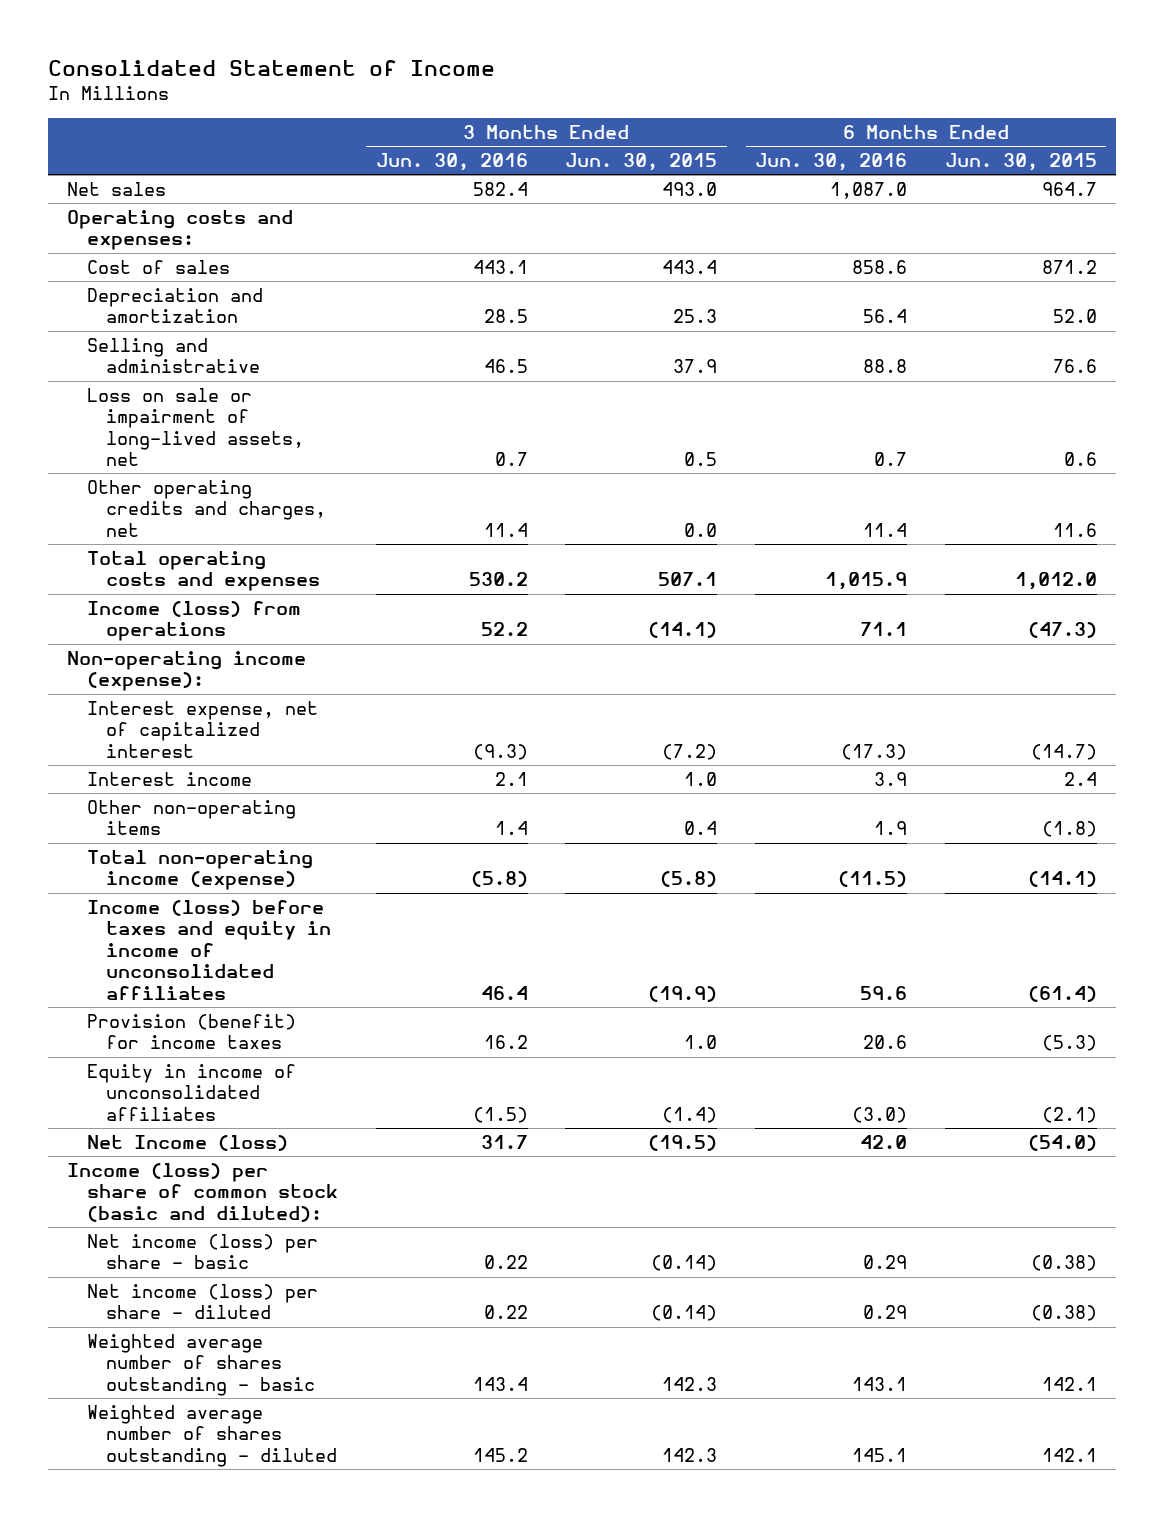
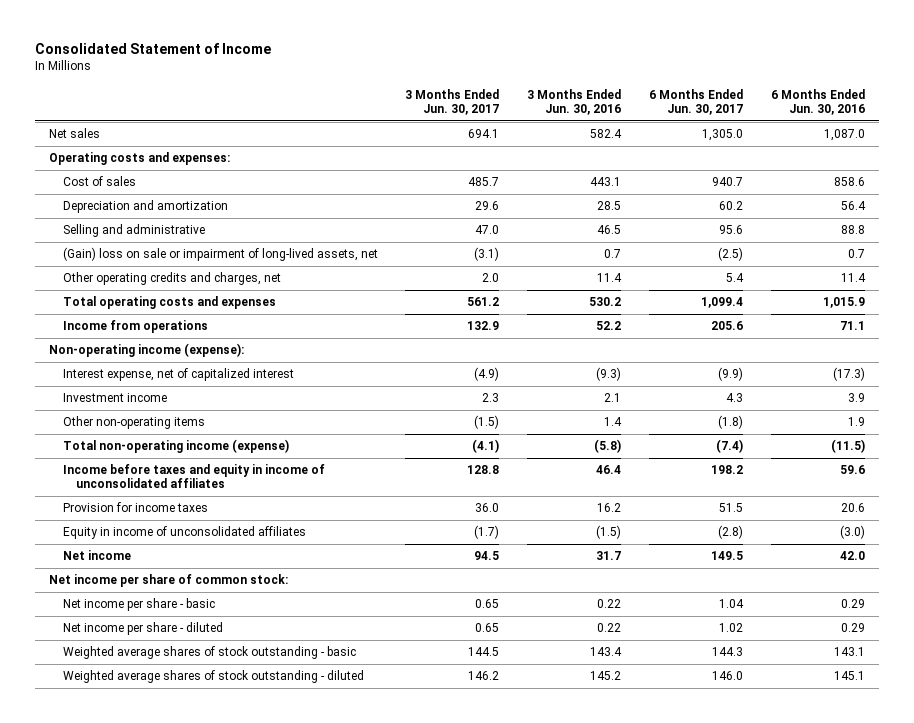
- | 3 Months Ended Jun. 30, 2016 | 3 Months Ended Jun. 30, 2015 | 6 Months Ended Jun. 30, 2016 | 6 Months Ended Jun. 30, 2015
+ | 3 Months Ended Jun. 30, 2017 | 3 Months Ended Jun. 30, 2016 | 6 Months Ended Jun. 30, 2017 | 6 Months Ended Jun. 30, 2016
- Loss on sale or impairment of long-lived assets, net | 0.7 | 0.5 | 0.7 | 0.6
+ (Gain) loss on sale or impairment of long-lived assets, net | (3.1) | 0.7 | (2.5) | 0.7
- Income (loss) from operations | 52.2 | (14.1) | 71.1 | (47.3)
+ Income from operations | 132.9 | 52.2 | 205.6 | 71.1
- Interest income | 2.1 | 1.0 | 3.9 | 2.4
+ Investment income | 2.3 | 2.1 | 4.3 | 3.9
- Income (loss) before taxes and equity in income of unconsolidated affiliates | 46.4 | (19.9) | 59.6 | (61.4)
- Provision (benefit) for income taxes | 16.2 | 1.0 | 20.6 | (5.3)
+ Income before taxes and equity in income of unconsolidated affiliates | 128.8 | 46.4 | 198.2 | 59.6
+ Provision for income taxes | 36.0 | 16.2 | 51.5 | 20.6
- Net Income (loss) | 31.7 | (19.5) | 42.0 | (54.0)
- Income (loss) per share of common stock (basic and diluted):
- Net income (loss) per share - basic | 0.22 | (0.14) | 0.29 | (0.38)
- Net income (loss) per share - diluted | 0.22 | (0.14) | 0.29 | (0.38)
- Weighted average number of shares outstanding - basic | 143.4 | 142.3 | 143.1 | 142.1
- Weighted average number of shares outstanding - diluted | 145.2 | 142.3 | 145.1 | 142.1
+ Net income | 94.5 | 31.7 | 149.5 | 42.0
+ Net income per share of common stock:
+ Net income per share - basic | 0.65 | 0.22 | 1.04 | 0.29
+ Net income per share - diluted | 0.65 | 0.22 | 1.02 | 0.29
+ Weighted average shares of stock outstanding - basic | 144.5 | 143.4 | 144.3 | 143.1
+ Weighted average shares of stock outstanding - diluted | 146.2 | 145.2 | 146.0 | 145.1

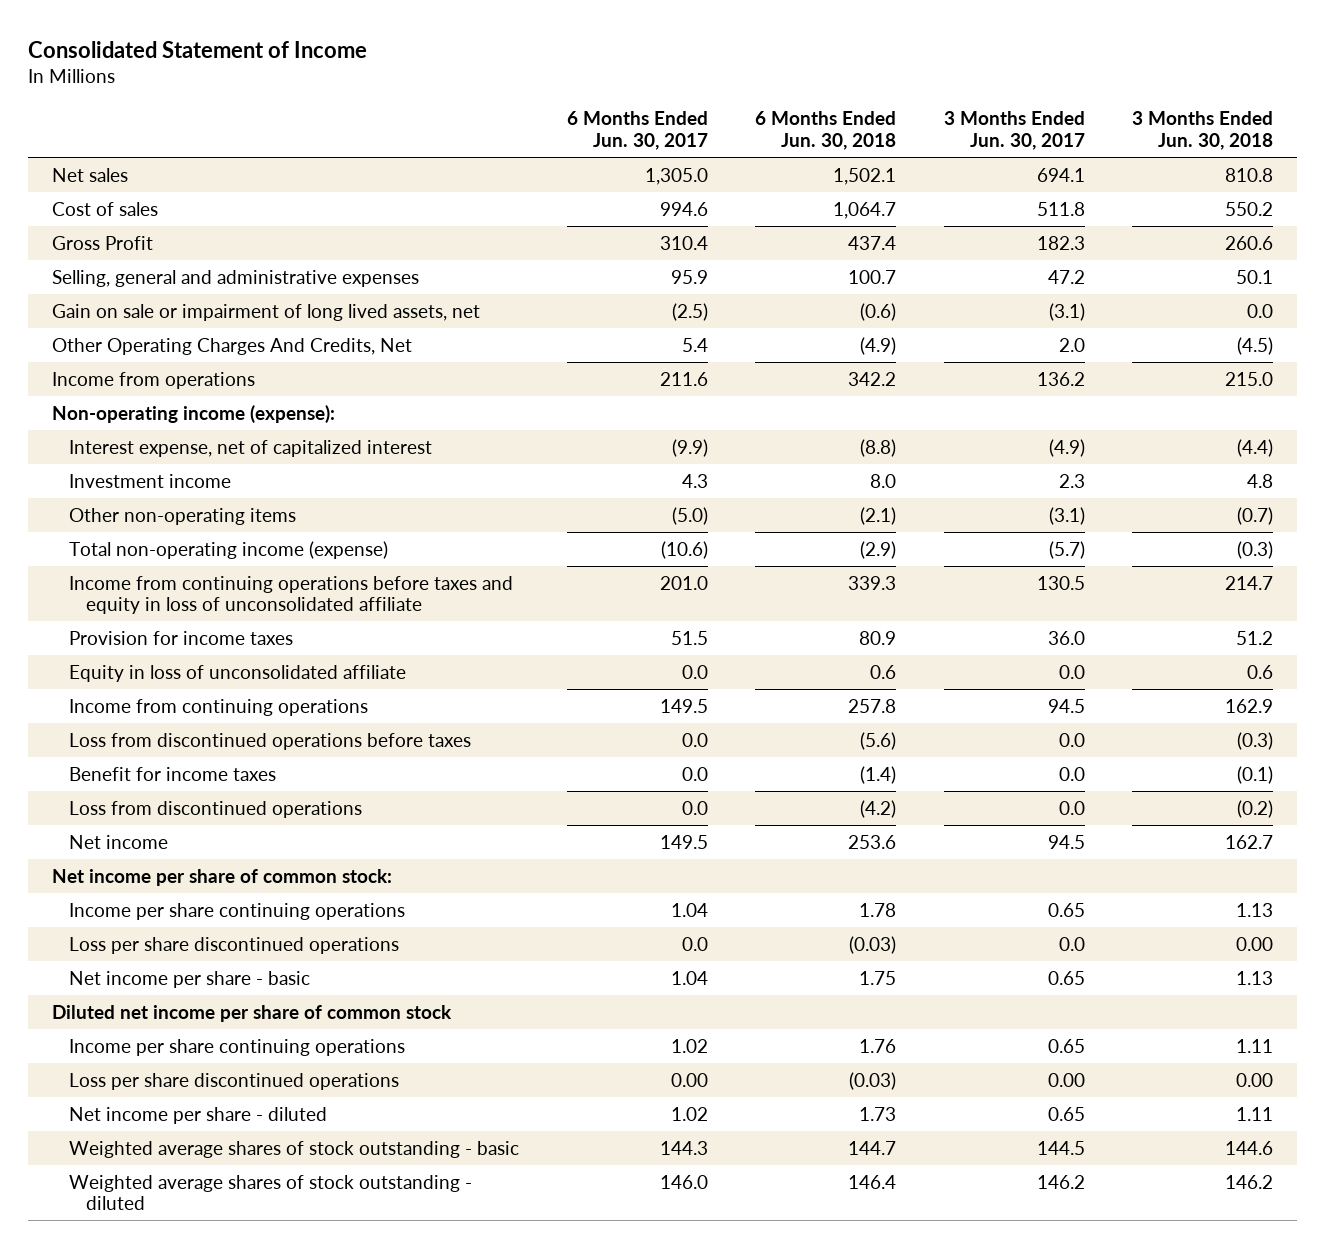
- | 3 Months Ended Jun. 30, 2017 | 3 Months Ended Jun. 30, 2016 | 6 Months Ended Jun. 30, 2017 | 6 Months Ended Jun. 30, 2016
+ | 6 Months Ended Jun. 30, 2017 | 6 Months Ended Jun. 30, 2018 | 3 Months Ended Jun. 30, 2017 | 3 Months Ended Jun. 30, 2018
- Operating costs and expenses:
- Cost of sales | 485.7 | 443.1 | 940.7 | 858.6
- Depreciation and amortization | 29.6 | 28.5 | 60.2 | 56.4
- Selling and administrative | 47.0 | 46.5 | 95.6 | 88.8
- (Gain) loss on sale or impairment of long-lived assets, net | (3.1) | 0.7 | (2.5) | 0.7
- Other operating credits and charges, net | 2.0 | 11.4 | 5.4 | 11.4
- Total operating costs and expenses | 561.2 | 530.2 | 1,099.4 | 1,015.9
- Income from operations | 132.9 | 52.2 | 205.6 | 71.1
+ Cost of sales | 994.6 | 1,064.7 | 511.8 | 550.2
+ Gross Profit | 310.4 | 437.4 | 182.3 | 260.6
+ Selling, general and administrative expenses | 95.9 | 100.7 | 47.2 | 50.1
+ Gain on sale or impairment of long lived assets, net | (2.5) | (0.6) | (3.1) | 0.0
+ Other Operating Charges And Credits, Net | 5.4 | (4.9) | 2.0 | (4.5)
+ Income from operations | 211.6 | 342.2 | 136.2 | 215.0
- Other non-operating items | (1.5) | 1.4 | (1.8) | 1.9
- Total non-operating income (expense) | (4.1) | (5.8) | (7.4) | (11.5)
- Income before taxes and equity in income of unconsolidated affiliates | 128.8 | 46.4 | 198.2 | 59.6
+ Other non-operating items | (5.0) | (2.1) | (3.1) | (0.7)
+ Total non-operating income (expense) | (10.6) | (2.9) | (5.7) | (0.3)
+ Income from continuing operations before taxes and equity in loss of unconsolidated affiliate | 201.0 | 339.3 | 130.5 | 214.7
- Equity in income of unconsolidated affiliates | (1.7) | (1.5) | (2.8) | (3.0)
+ Equity in loss of unconsolidated affiliate | 0.0 | 0.6 | 0.0 | 0.6
+ Income from continuing operations | 149.5 | 257.8 | 94.5 | 162.9
+ Loss from discontinued operations before taxes | 0.0 | (5.6) | 0.0 | (0.3)
+ Benefit for income taxes | 0.0 | (1.4) | 0.0 | (0.1)
+ Loss from discontinued operations | 0.0 | (4.2) | 0.0 | (0.2)
+ Income per share continuing operations | 1.04 | 1.78 | 0.65 | 1.13
+ Loss per share discontinued operations | 0.0 | (0.03) | 0.0 | 0.00
+ Diluted net income per share of common stock
+ Income per share continuing operations | 1.02 | 1.76 | 0.65 | 1.11
+ Loss per share discontinued operations | 0.00 | (0.03) | 0.00 | 0.00

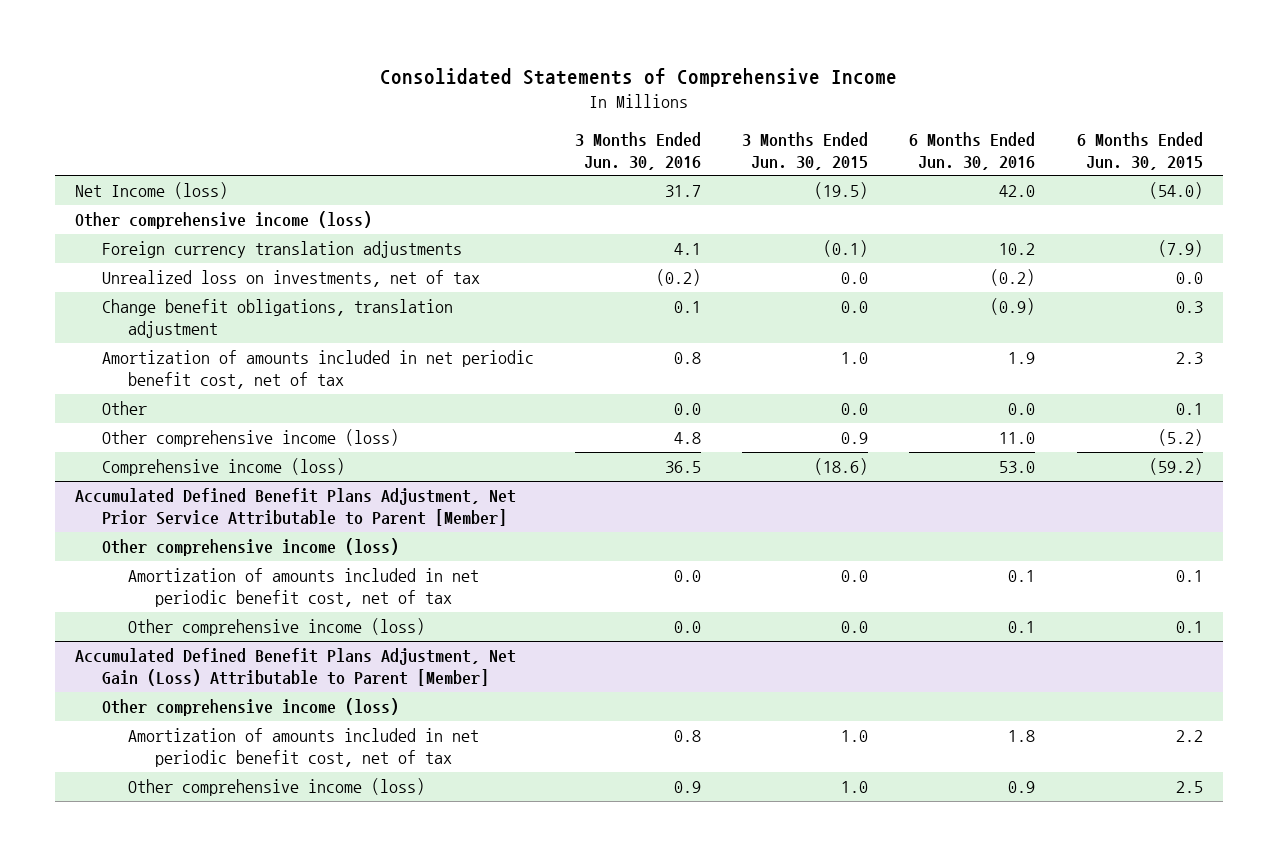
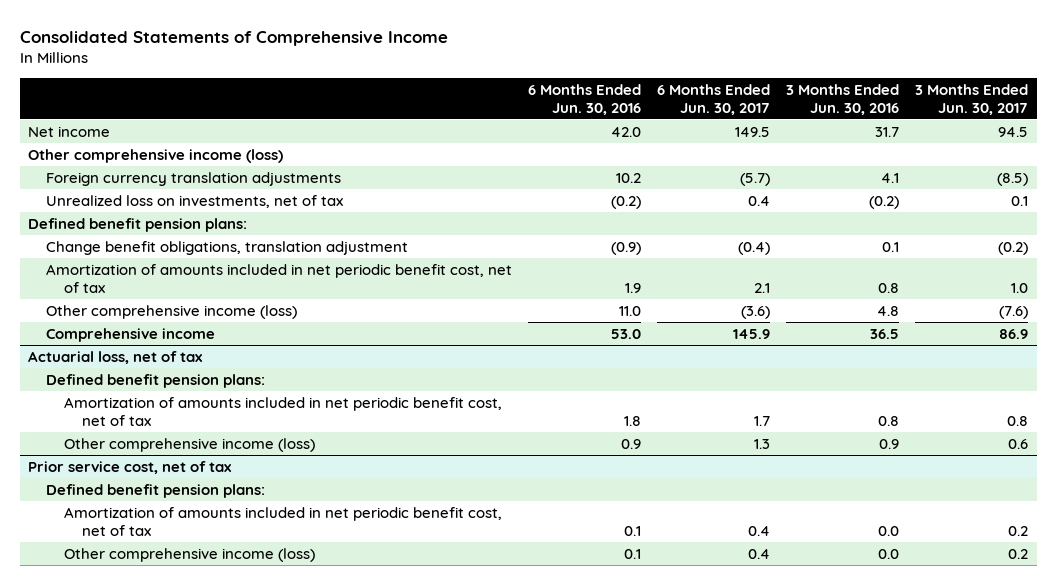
- | 3 Months Ended Jun. 30, 2016 | 3 Months Ended Jun. 30, 2015 | 6 Months Ended Jun. 30, 2016 | 6 Months Ended Jun. 30, 2015
+ | 6 Months Ended Jun. 30, 2016 | 6 Months Ended Jun. 30, 2017 | 3 Months Ended Jun. 30, 2016 | 3 Months Ended Jun. 30, 2017
- Net Income (loss) | 31.7 | (19.5) | 42.0 | (54.0)
+ Net income | 42.0 | 149.5 | 31.7 | 94.5
+ Defined benefit pension plans:
- Other | 0.0 | 0.0 | 0.0 | 0.1
- Comprehensive income (loss) | 36.5 | (18.6) | 53.0 | (59.2)
- Accumulated Defined Benefit Plans Adjustment, Net Prior Service Attributable to Parent [Member]
- Other comprehensive income (loss)
- Amortization of amounts included in net periodic benefit cost, net of tax | 0.0 | 0.0 | 0.1 | 0.1
- Other comprehensive income (loss) | 0.0 | 0.0 | 0.1 | 0.1
- Accumulated Defined Benefit Plans Adjustment, Net Gain (Loss) Attributable to Parent [Member]
- Other comprehensive income (loss)
+ Comprehensive income | 53.0 | 145.9 | 36.5 | 86.9
+ Actuarial loss, net of tax
+ Defined benefit pension plans:
+ Prior service cost, net of tax
+ Defined benefit pension plans:
+ Amortization of amounts included in net periodic benefit cost, net of tax | 0.1 | 0.4 | 0.0 | 0.2
+ Other comprehensive income (loss) | 0.1 | 0.4 | 0.0 | 0.2

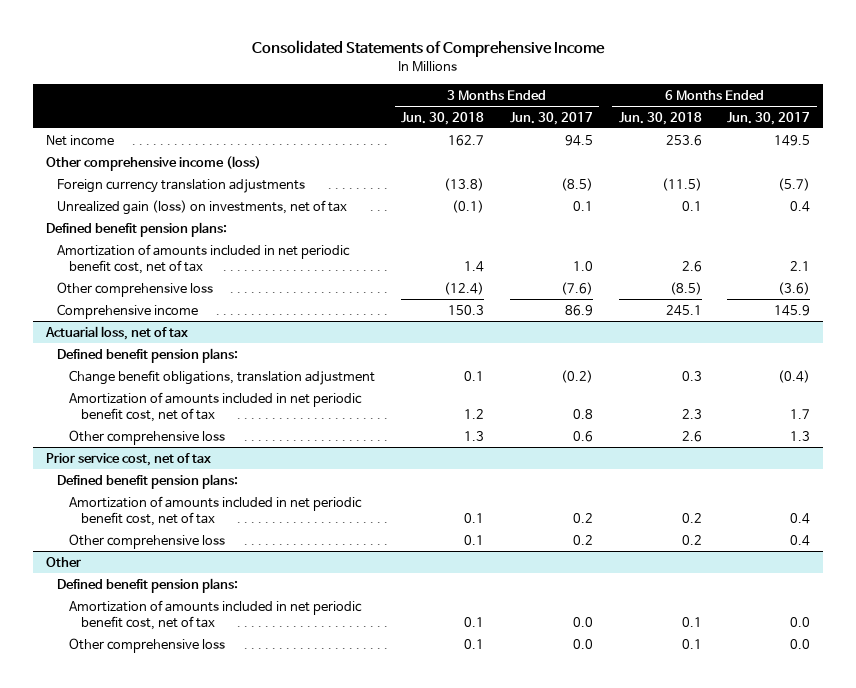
- | 6 Months Ended Jun. 30, 2016 | 6 Months Ended Jun. 30, 2017 | 3 Months Ended Jun. 30, 2016 | 3 Months Ended Jun. 30, 2017
+ | 3 Months Ended Jun. 30, 2018 | 3 Months Ended Jun. 30, 2017 | 6 Months Ended Jun. 30, 2018 | 6 Months Ended Jun. 30, 2017
- Unrealized loss on investments, net of tax | (0.2) | 0.4 | (0.2) | 0.1
+ Unrealized gain (loss) on investments, net of tax | (0.1) | 0.1 | 0.1 | 0.4
- Change benefit obligations, translation adjustment | (0.9) | (0.4) | 0.1 | (0.2)
- Other comprehensive income (loss) | 11.0 | (3.6) | 4.8 | (7.6)
+ Other comprehensive loss | (12.4) | (7.6) | (8.5) | (3.6)
@ Actuarial loss, net of tax
+ Change benefit obligations, translation adjustment | 0.1 | (0.2) | 0.3 | (0.4)
- Other comprehensive income (loss) | 0.9 | 1.3 | 0.9 | 0.6
+ Other comprehensive loss | 1.3 | 0.6 | 2.6 | 1.3
@ Prior service cost, net of tax
- Other comprehensive income (loss) | 0.1 | 0.4 | 0.0 | 0.2
+ Other comprehensive loss | 0.1 | 0.2 | 0.2 | 0.4
+ Other
+ Defined benefit pension plans:
+ Amortization of amounts included in net periodic benefit cost, net of tax | 0.1 | 0.0 | 0.1 | 0.0
+ Other comprehensive loss | 0.1 | 0.0 | 0.1 | 0.0

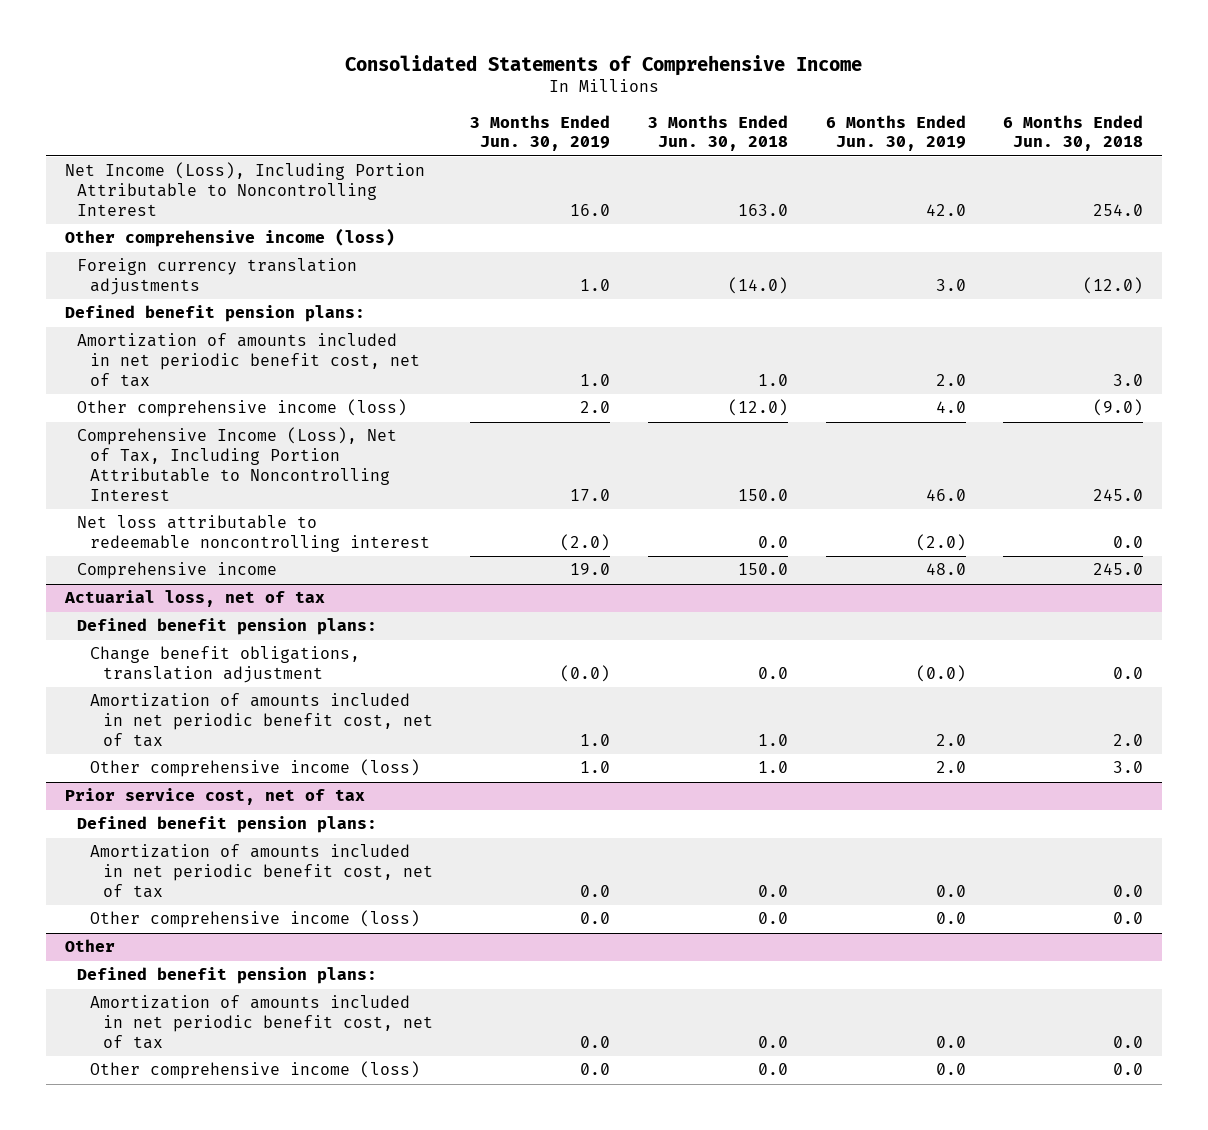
- | 3 Months Ended Jun. 30, 2018 | 3 Months Ended Jun. 30, 2017 | 6 Months Ended Jun. 30, 2018 | 6 Months Ended Jun. 30, 2017
+ | 3 Months Ended Jun. 30, 2019 | 3 Months Ended Jun. 30, 2018 | 6 Months Ended Jun. 30, 2019 | 6 Months Ended Jun. 30, 2018
- Net income | 162.7 | 94.5 | 253.6 | 149.5
+ Net Income (Loss), Including Portion Attributable to Noncontrolling Interest | 16.0 | 163.0 | 42.0 | 254.0
- Foreign currency translation adjustments | (13.8) | (8.5) | (11.5) | (5.7)
- Unrealized gain (loss) on investments, net of tax | (0.1) | 0.1 | 0.1 | 0.4
+ Foreign currency translation adjustments | 1.0 | (14.0) | 3.0 | (12.0)
- Amortization of amounts included in net periodic benefit cost, net of tax | 1.4 | 1.0 | 2.6 | 2.1
- Other comprehensive loss | (12.4) | (7.6) | (8.5) | (3.6)
- Comprehensive income | 150.3 | 86.9 | 245.1 | 145.9
+ Amortization of amounts included in net periodic benefit cost, net of tax | 1.0 | 1.0 | 2.0 | 3.0
+ Other comprehensive income (loss) | 2.0 | (12.0) | 4.0 | (9.0)
+ Comprehensive Income (Loss), Net of Tax, Including Portion Attributable to Noncontrolling Interest | 17.0 | 150.0 | 46.0 | 245.0
+ Net loss attributable to redeemable noncontrolling interest | (2.0) | 0.0 | (2.0) | 0.0
+ Comprehensive income | 19.0 | 150.0 | 48.0 | 245.0
@ Actuarial loss, net of tax
- Change benefit obligations, translation adjustment | 0.1 | (0.2) | 0.3 | (0.4)
- Amortization of amounts included in net periodic benefit cost, net of tax | 1.2 | 0.8 | 2.3 | 1.7
- Other comprehensive loss | 1.3 | 0.6 | 2.6 | 1.3
+ Change benefit obligations, translation adjustment | (0.0) | 0.0 | (0.0) | 0.0
+ Amortization of amounts included in net periodic benefit cost, net of tax | 1.0 | 1.0 | 2.0 | 2.0
+ Other comprehensive income (loss) | 1.0 | 1.0 | 2.0 | 3.0
@ Prior service cost, net of tax
- Amortization of amounts included in net periodic benefit cost, net of tax | 0.1 | 0.2 | 0.2 | 0.4
- Other comprehensive loss | 0.1 | 0.2 | 0.2 | 0.4
+ Amortization of amounts included in net periodic benefit cost, net of tax | 0.0 | 0.0 | 0.0 | 0.0
+ Other comprehensive income (loss) | 0.0 | 0.0 | 0.0 | 0.0
@ Other
- Amortization of amounts included in net periodic benefit cost, net of tax | 0.1 | 0.0 | 0.1 | 0.0
- Other comprehensive loss | 0.1 | 0.0 | 0.1 | 0.0
+ Amortization of amounts included in net periodic benefit cost, net of tax | 0.0 | 0.0 | 0.0 | 0.0
+ Other comprehensive income (loss) | 0.0 | 0.0 | 0.0 | 0.0

